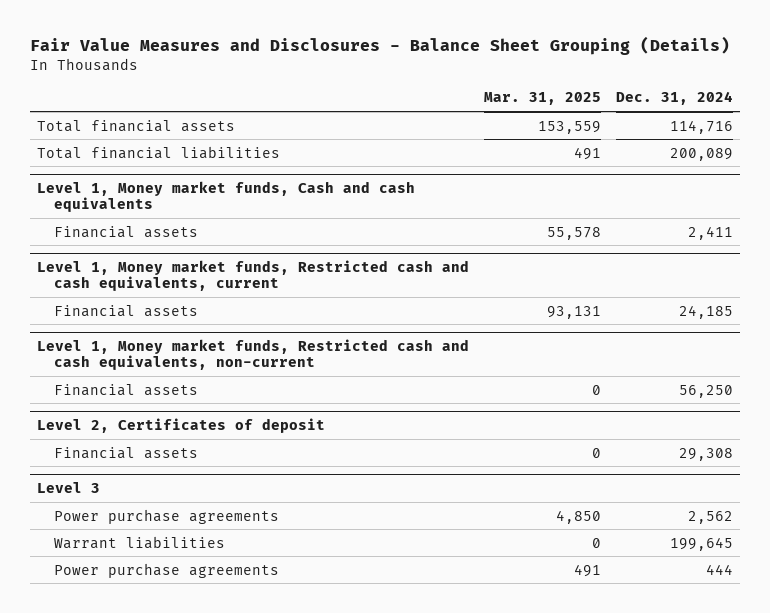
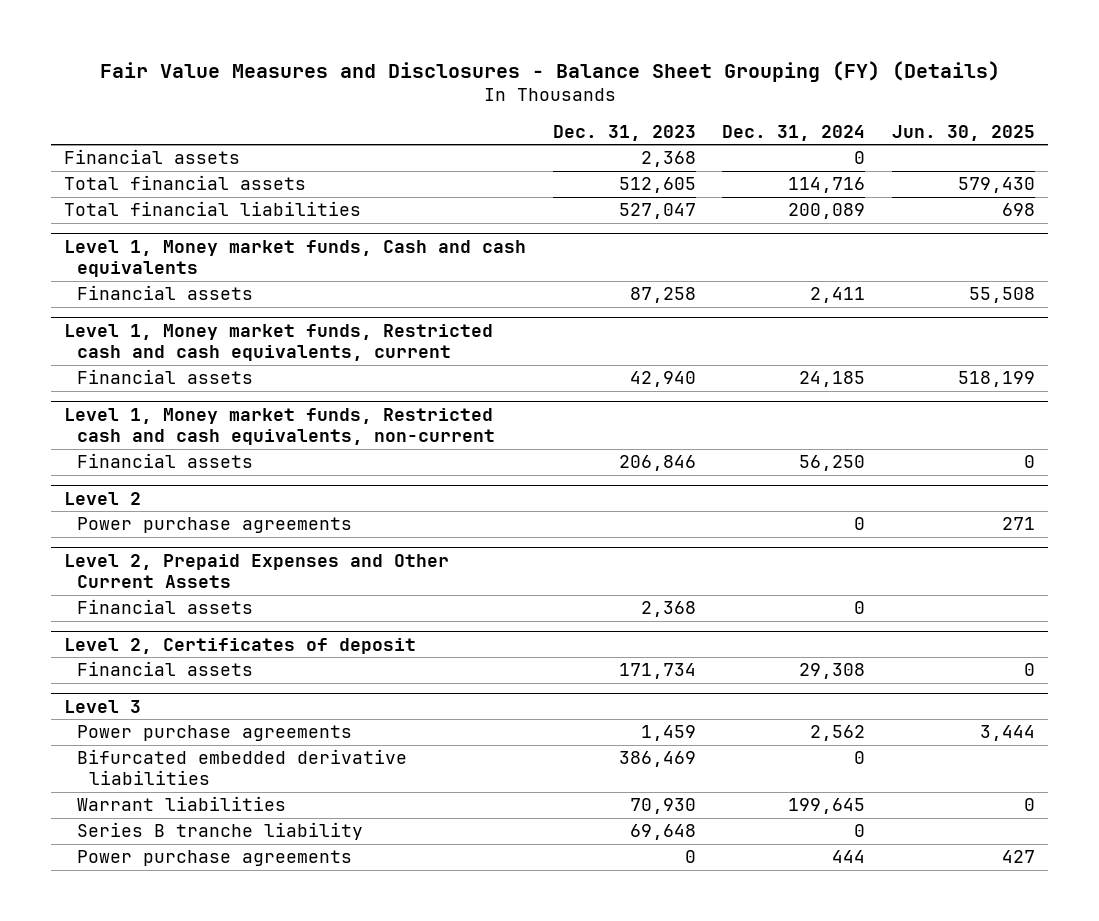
- Fair Value Measures and Disclosures - Balance Sheet Grouping (Details)
+ Fair Value Measures and Disclosures - Balance Sheet Grouping (FY) (Details)
- | Mar. 31, 2025 | Dec. 31, 2024
+ | Dec. 31, 2023 | Dec. 31, 2024 | Jun. 30, 2025
+ Financial assets | 2,368 | 0 |
+ Level 2
+ Power purchase agreements | | 0 | 271
+ Level 2, Prepaid Expenses and Other Current Assets
+ Financial assets | 2,368 | 0 |
@ Level 3
+ Bifurcated embedded derivative liabilities | 386,469 | 0 |
+ Series B tranche liability | 69,648 | 0 |

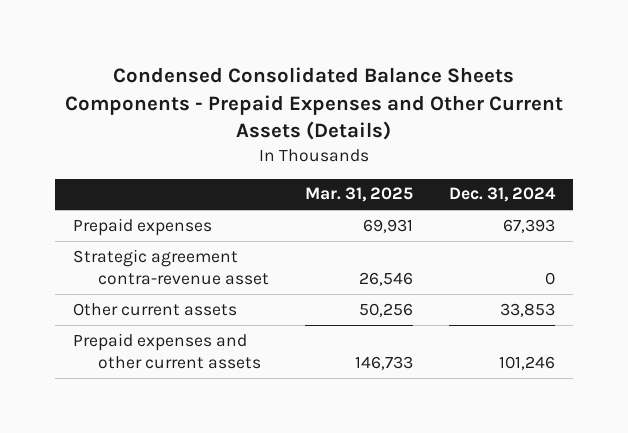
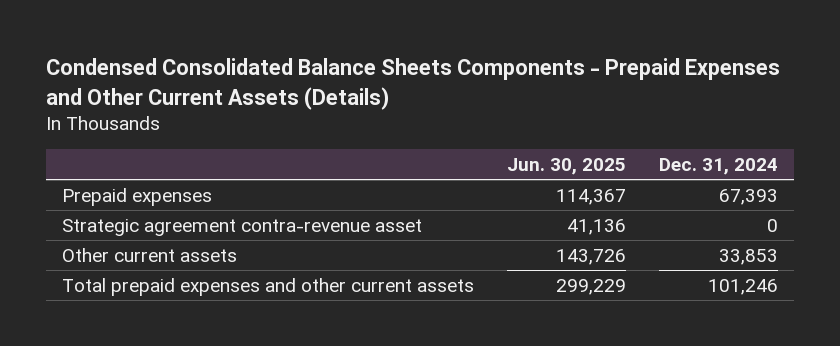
- | Mar. 31, 2025 | Dec. 31, 2024
+ | Jun. 30, 2025 | Dec. 31, 2024
- Prepaid expenses and other current assets | 146,733 | 101,246
+ Total prepaid expenses and other current assets | 299,229 | 101,246

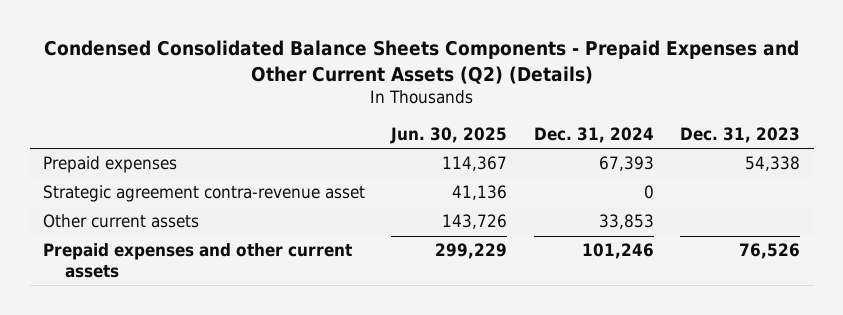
- Condensed Consolidated Balance Sheets Components - Prepaid Expenses and Other Current Assets (Details)
+ Condensed Consolidated Balance Sheets Components - Prepaid Expenses and Other Current Assets (Q2) (Details)
- | Jun. 30, 2025 | Dec. 31, 2024
+ | Jun. 30, 2025 | Dec. 31, 2024 | Dec. 31, 2023
- Total prepaid expenses and other current assets | 299,229 | 101,246
+ Prepaid expenses and other current assets | 299,229 | 101,246 | 76,526

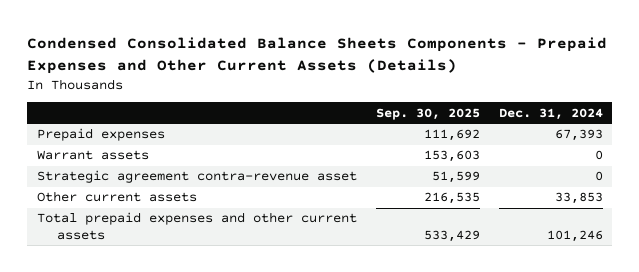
- Condensed Consolidated Balance Sheets Components - Prepaid Expenses and Other Current Assets (Q2) (Details)
+ Condensed Consolidated Balance Sheets Components - Prepaid Expenses and Other Current Assets (Details)
- | Jun. 30, 2025 | Dec. 31, 2024 | Dec. 31, 2023
+ | Sep. 30, 2025 | Dec. 31, 2024
+ Warrant assets | 153,603 | 0
- Prepaid expenses and other current assets | 299,229 | 101,246 | 76,526
+ Total prepaid expenses and other current assets | 533,429 | 101,246

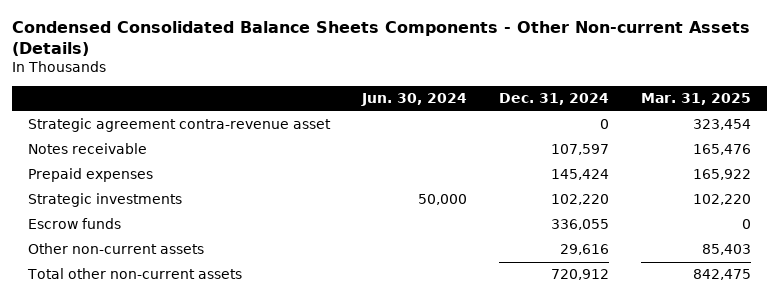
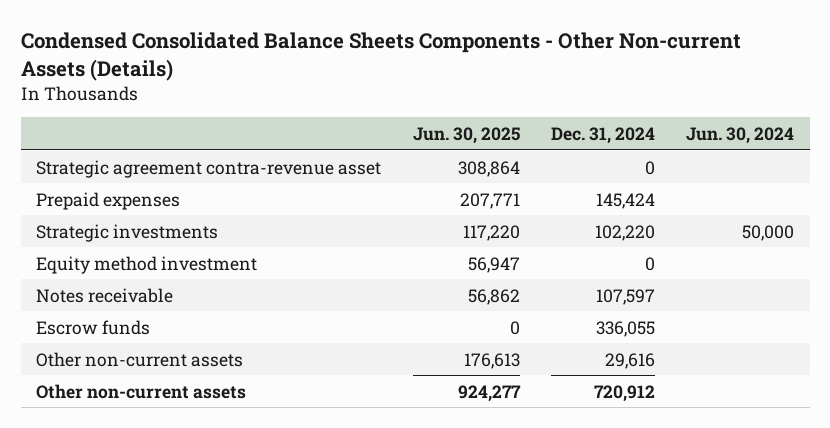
- | Jun. 30, 2024 | Dec. 31, 2024 | Mar. 31, 2025
+ | Jun. 30, 2025 | Dec. 31, 2024 | Jun. 30, 2024
+ Equity method investment | 56,947 | 0 |
moved down: Notes receivable | 56,862 | 107,597 |
- Total other non-current assets | | 720,912 | 842,475
+ Other non-current assets | 924,277 | 720,912 |

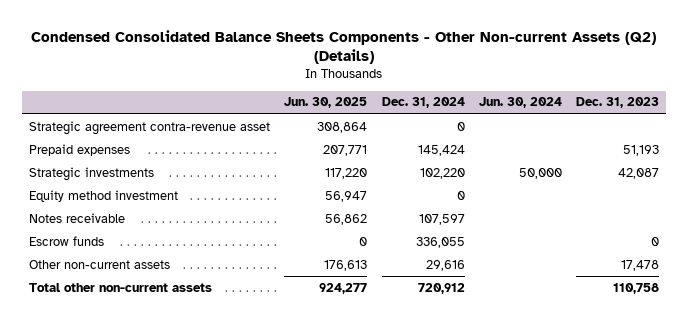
- Condensed Consolidated Balance Sheets Components - Other Non-current Assets (Details)
+ Condensed Consolidated Balance Sheets Components - Other Non-current Assets (Q2) (Details)
- | Jun. 30, 2025 | Dec. 31, 2024 | Jun. 30, 2024
+ | Jun. 30, 2025 | Dec. 31, 2024 | Jun. 30, 2024 | Dec. 31, 2023
- Other non-current assets | 924,277 | 720,912 |
+ Total other non-current assets | 924,277 | 720,912 | | 110,758

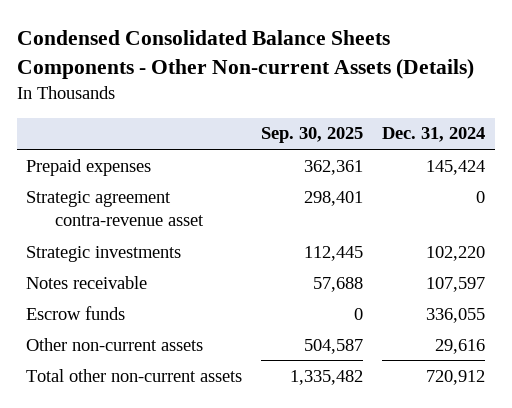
- Condensed Consolidated Balance Sheets Components - Other Non-current Assets (Q2) (Details)
+ Condensed Consolidated Balance Sheets Components - Other Non-current Assets (Details)
- | Jun. 30, 2025 | Dec. 31, 2024 | Jun. 30, 2024 | Dec. 31, 2023
+ | Sep. 30, 2025 | Dec. 31, 2024
moved down: Strategic agreement contra-revenue asset | 298,401 | 0
- Equity method investment | 56,947 | 0 | |

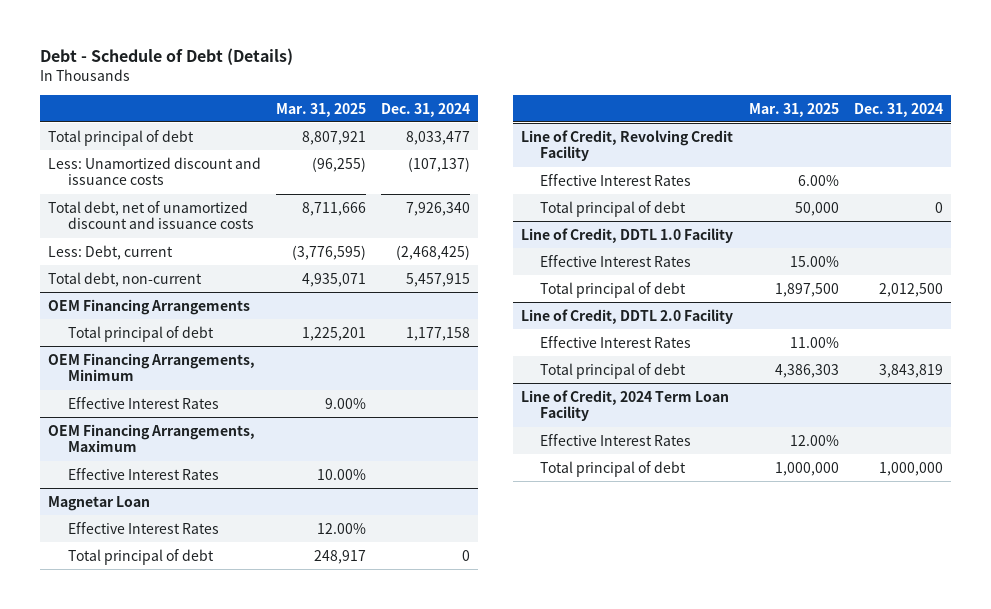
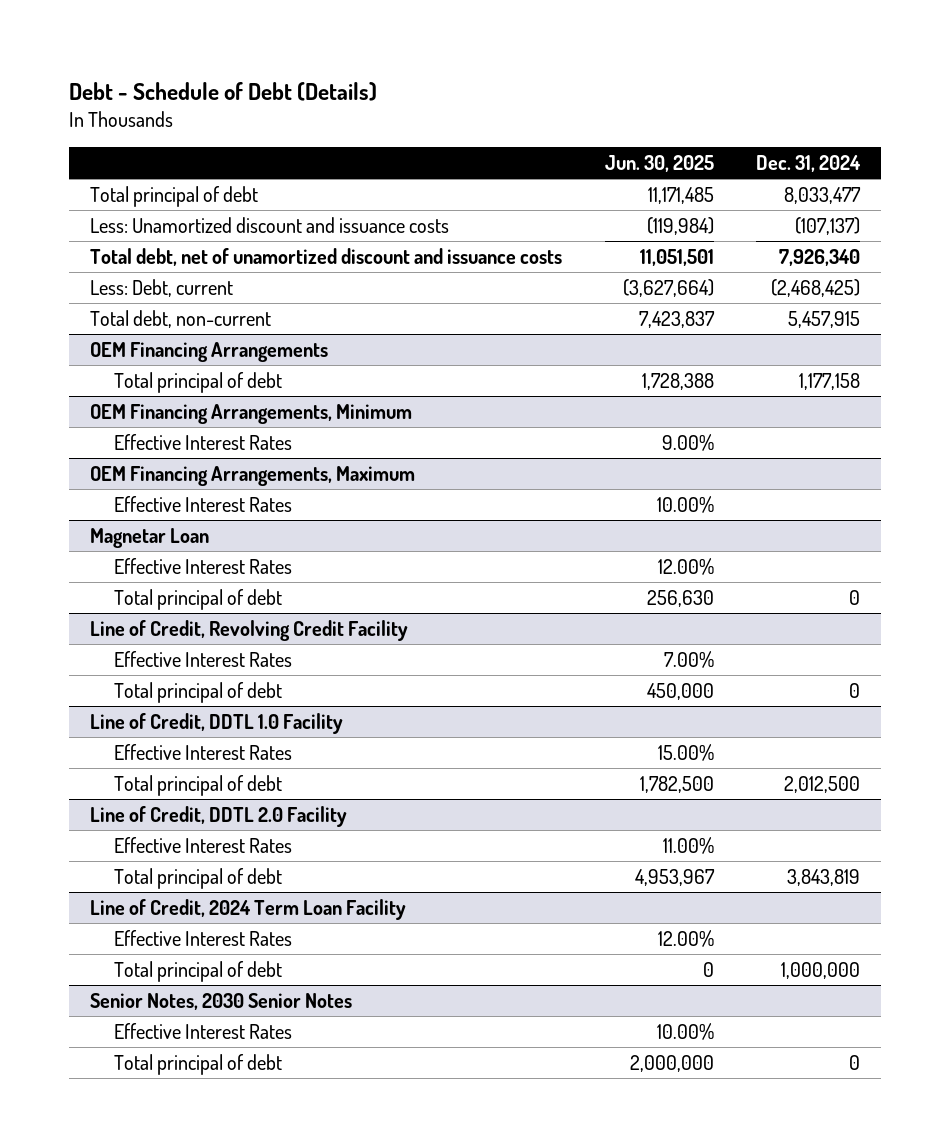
- | Mar. 31, 2025 | Dec. 31, 2024
+ | Jun. 30, 2025 | Dec. 31, 2024
+ Senior Notes, 2030 Senior Notes
+ Effective Interest Rates | 10.00% |
+ Total principal of debt | 2,000,000 | 0

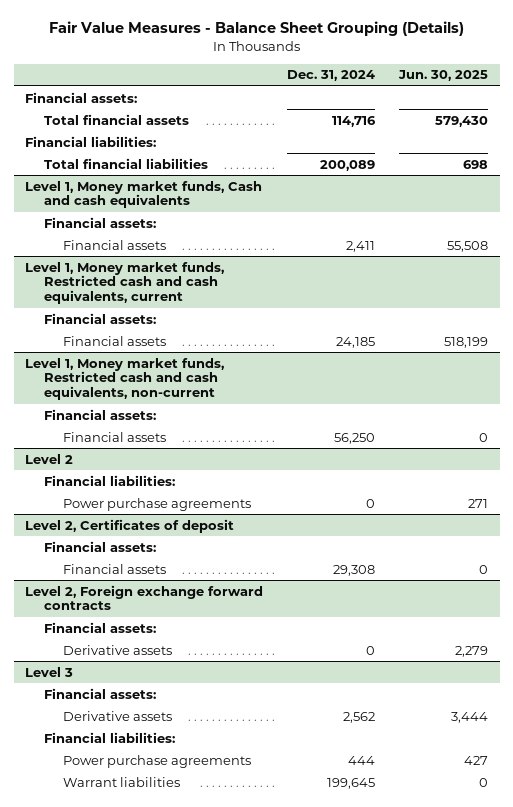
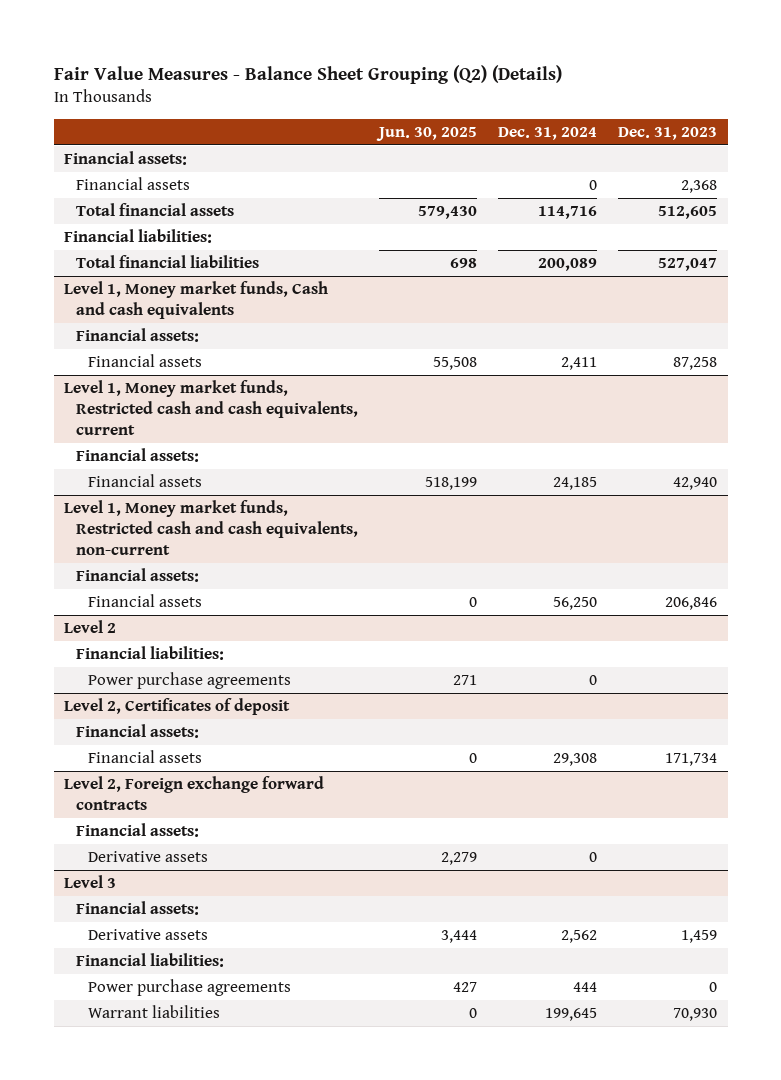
- Fair Value Measures - Balance Sheet Grouping (Details)
+ Fair Value Measures - Balance Sheet Grouping (Q2) (Details)
- | Dec. 31, 2024 | Jun. 30, 2025
+ | Jun. 30, 2025 | Dec. 31, 2024 | Dec. 31, 2023
+ Financial assets | | 0 | 2,368

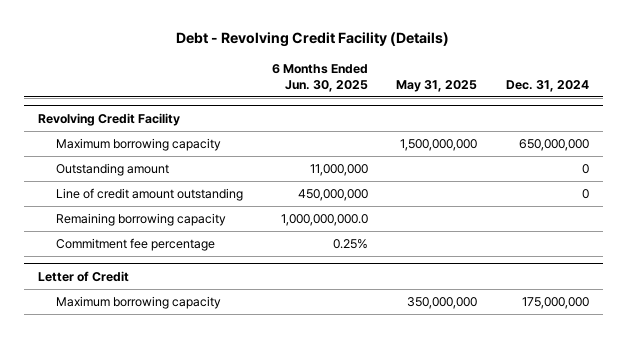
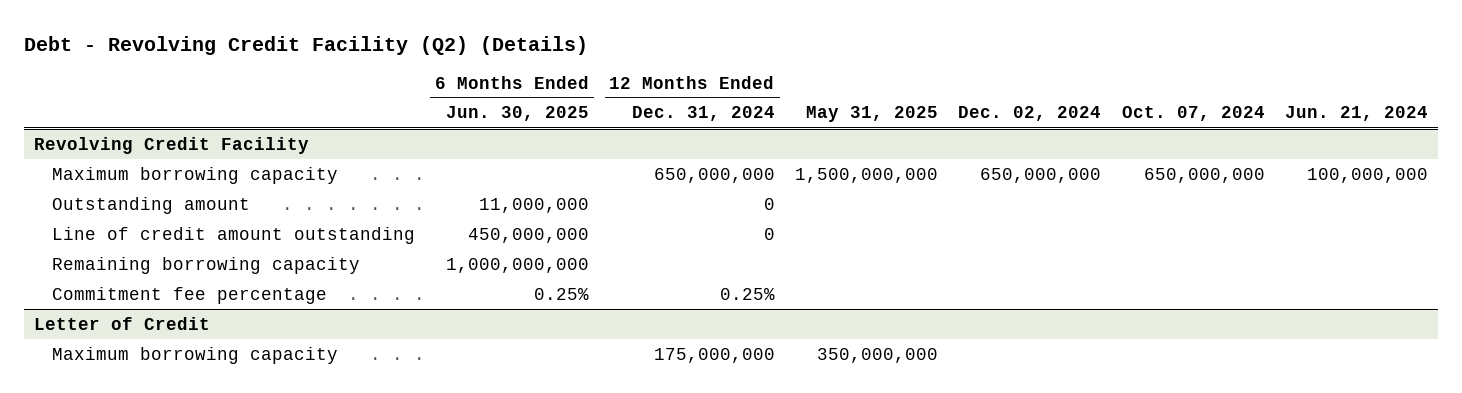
- Debt - Revolving Credit Facility (Details)
+ Debt - Revolving Credit Facility (Q2) (Details)
- | 6 Months Ended Jun. 30, 2025 | May 31, 2025 | Dec. 31, 2024
+ | 6 Months Ended Jun. 30, 2025 | 12 Months Ended Dec. 31, 2024 | May 31, 2025 | Dec. 02, 2024 | Oct. 07, 2024 | Jun. 21, 2024
@ Revolving Credit Facility
- Remaining borrowing capacity | 1,000,000,000.0 | |
+ Remaining borrowing capacity | 1,000,000,000 | | | | |

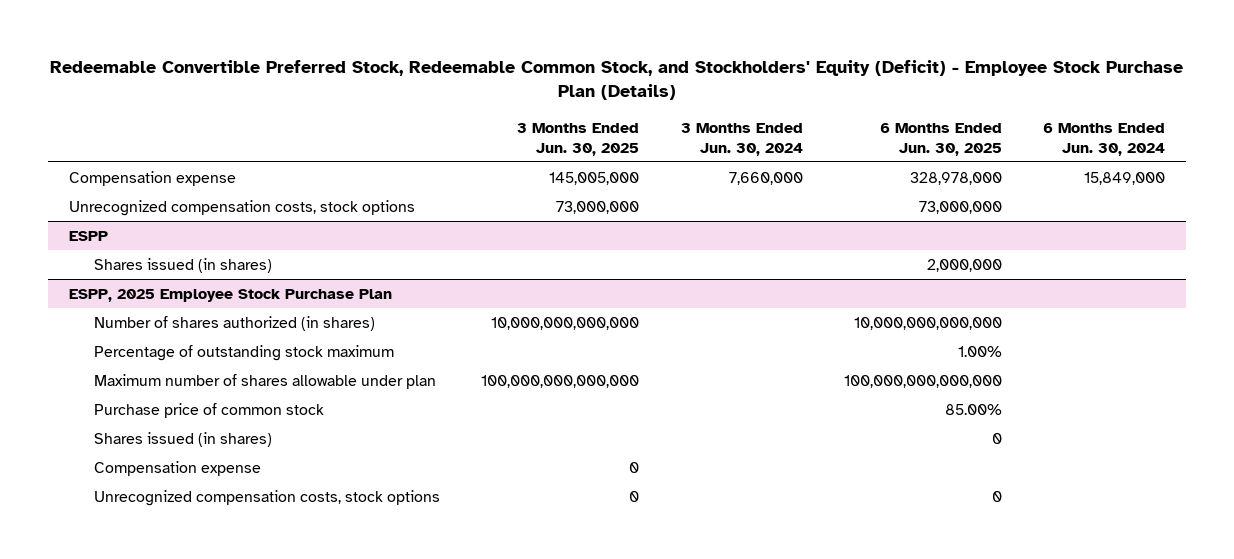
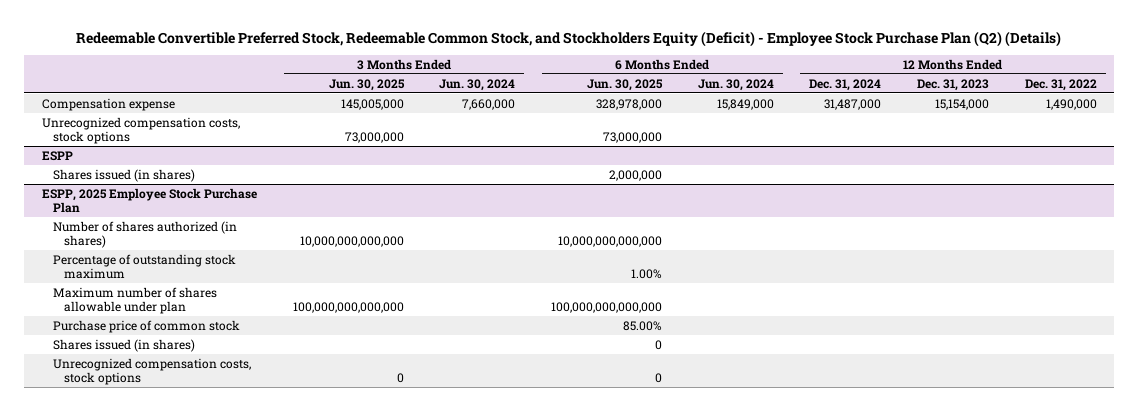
- Redeemable Convertible Preferred Stock, Redeemable Common Stock, and Stockholders' Equity (Deficit) - Employee Stock Purchase Plan (Details)
+ Redeemable Convertible Preferred Stock, Redeemable Common Stock, and Stockholders Equity (Deficit) - Employee Stock Purchase Plan (Q2) (Details)
- | 3 Months Ended Jun. 30, 2025 | 3 Months Ended Jun. 30, 2024 | 6 Months Ended Jun. 30, 2025 | 6 Months Ended Jun. 30, 2024
+ | 3 Months Ended Jun. 30, 2025 | 3 Months Ended Jun. 30, 2024 | 6 Months Ended Jun. 30, 2025 | 6 Months Ended Jun. 30, 2024 | 12 Months Ended Dec. 31, 2024 | 12 Months Ended Dec. 31, 2023 | 12 Months Ended Dec. 31, 2022
@ ESPP, 2025 Employee Stock Purchase Plan
- Compensation expense | 0 | | |

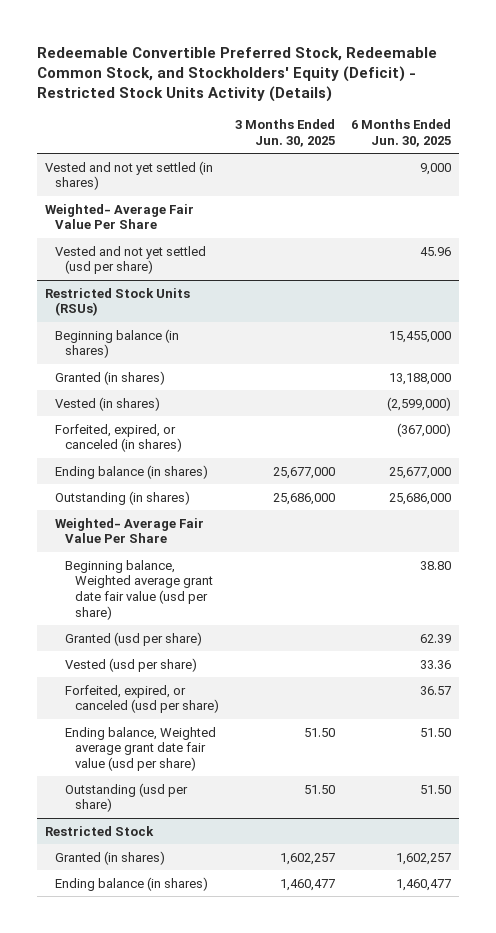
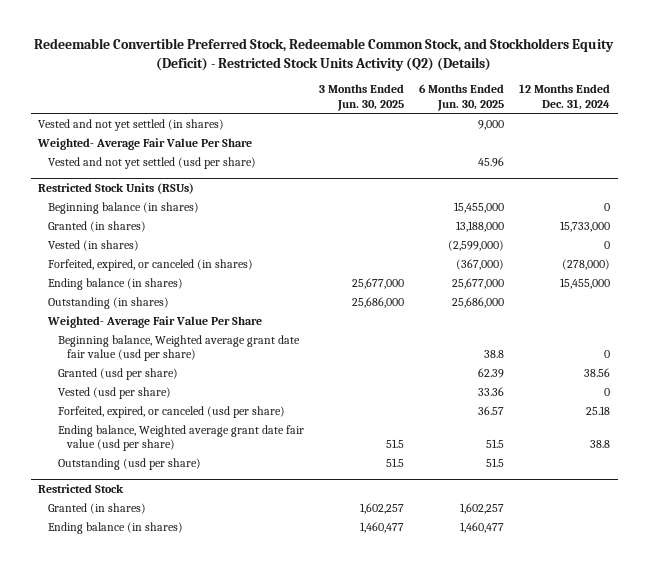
- Redeemable Convertible Preferred Stock, Redeemable Common Stock, and Stockholders' Equity (Deficit) - Restricted Stock Units Activity (Details)
+ Redeemable Convertible Preferred Stock, Redeemable Common Stock, and Stockholders Equity (Deficit) - Restricted Stock Units Activity (Q2) (Details)
- | 3 Months Ended Jun. 30, 2025 | 6 Months Ended Jun. 30, 2025
+ | 3 Months Ended Jun. 30, 2025 | 6 Months Ended Jun. 30, 2025 | 12 Months Ended Dec. 31, 2024
@ Restricted Stock Units (RSUs)
- Beginning balance, Weighted average grant date fair value (usd per share) | | 38.80
+ Beginning balance, Weighted average grant date fair value (usd per share) | | 38.8 | 0
- Ending balance, Weighted average grant date fair value (usd per share) | 51.50 | 51.50
- Outstanding (usd per share) | 51.50 | 51.50
+ Ending balance, Weighted average grant date fair value (usd per share) | 51.5 | 51.5 | 38.8
+ Outstanding (usd per share) | 51.5 | 51.5 |

